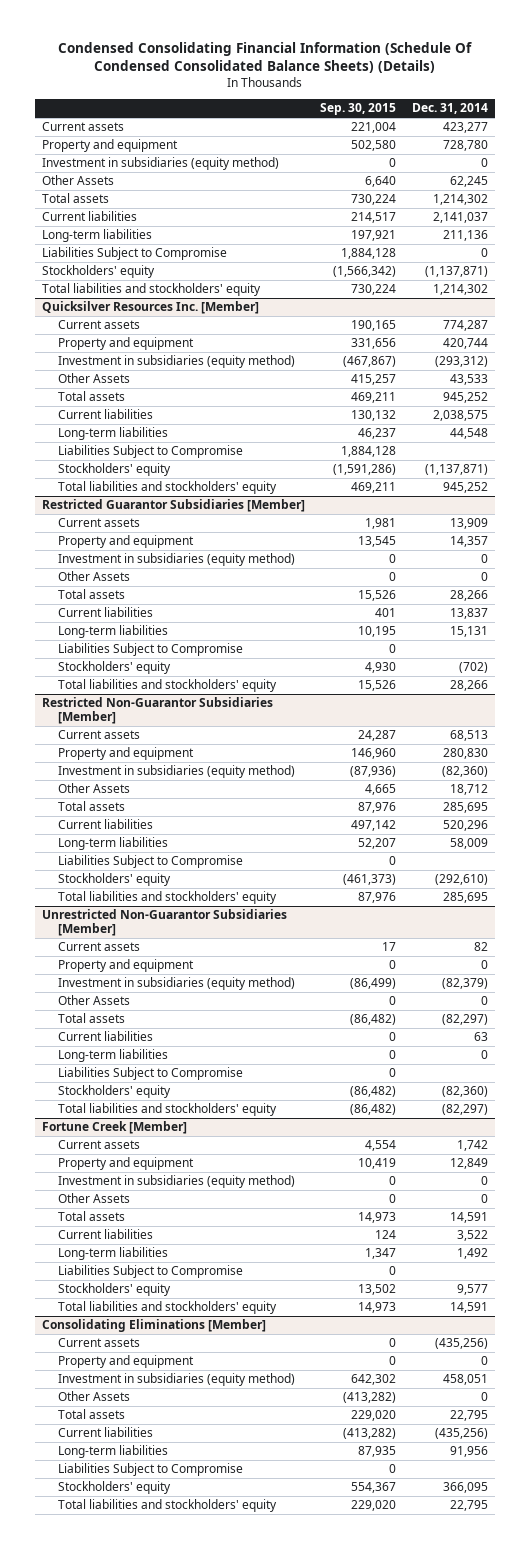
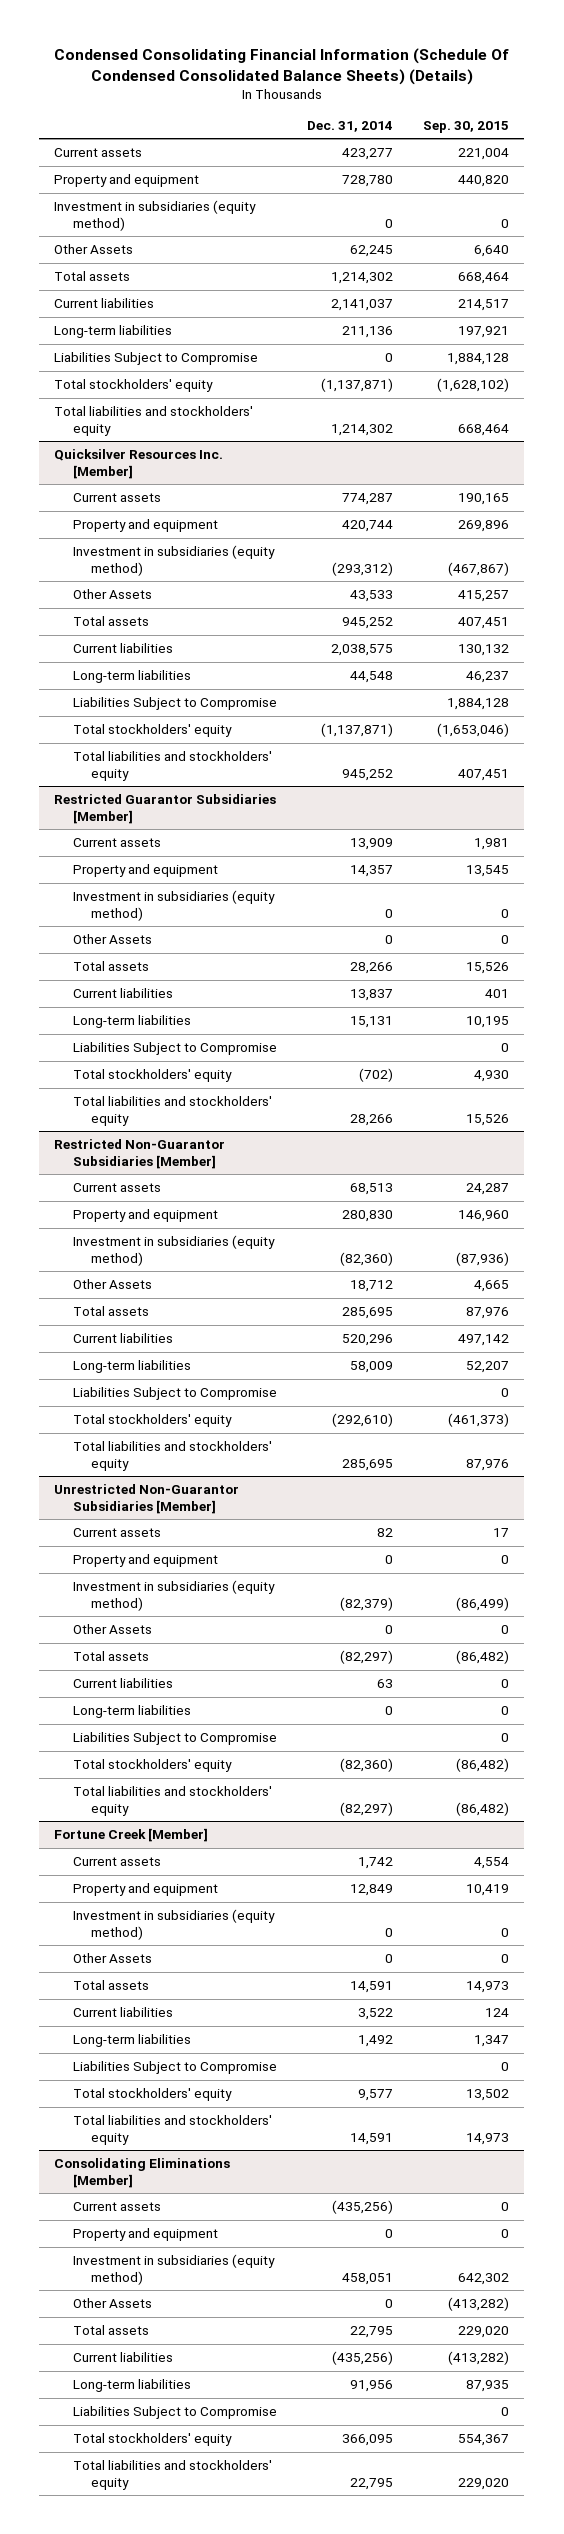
- | Sep. 30, 2015 | Dec. 31, 2014
+ | Dec. 31, 2014 | Sep. 30, 2015
- Property and equipment | 502,580 | 728,780
+ Property and equipment | 728,780 | 440,820
- Total assets | 730,224 | 1,214,302
+ Total assets | 1,214,302 | 668,464
- Stockholders' equity | (1,566,342) | (1,137,871)
- Total liabilities and stockholders' equity | 730,224 | 1,214,302
+ Total stockholders' equity | (1,137,871) | (1,628,102)
+ Total liabilities and stockholders' equity | 1,214,302 | 668,464
@ Quicksilver Resources Inc. [Member]
- Property and equipment | 331,656 | 420,744
+ Property and equipment | 420,744 | 269,896
- Total assets | 469,211 | 945,252
+ Total assets | 945,252 | 407,451
- Stockholders' equity | (1,591,286) | (1,137,871)
- Total liabilities and stockholders' equity | 469,211 | 945,252
+ Total stockholders' equity | (1,137,871) | (1,653,046)
+ Total liabilities and stockholders' equity | 945,252 | 407,451
@ Restricted Guarantor Subsidiaries [Member]
- Stockholders' equity | 4,930 | (702)
+ Total stockholders' equity | (702) | 4,930
@ Restricted Non-Guarantor Subsidiaries [Member]
- Stockholders' equity | (461,373) | (292,610)
+ Total stockholders' equity | (292,610) | (461,373)
@ Unrestricted Non-Guarantor Subsidiaries [Member]
- Stockholders' equity | (86,482) | (82,360)
+ Total stockholders' equity | (82,360) | (86,482)
@ Fortune Creek [Member]
- Stockholders' equity | 13,502 | 9,577
+ Total stockholders' equity | 9,577 | 13,502
@ Consolidating Eliminations [Member]
- Stockholders' equity | 554,367 | 366,095
+ Total stockholders' equity | 366,095 | 554,367

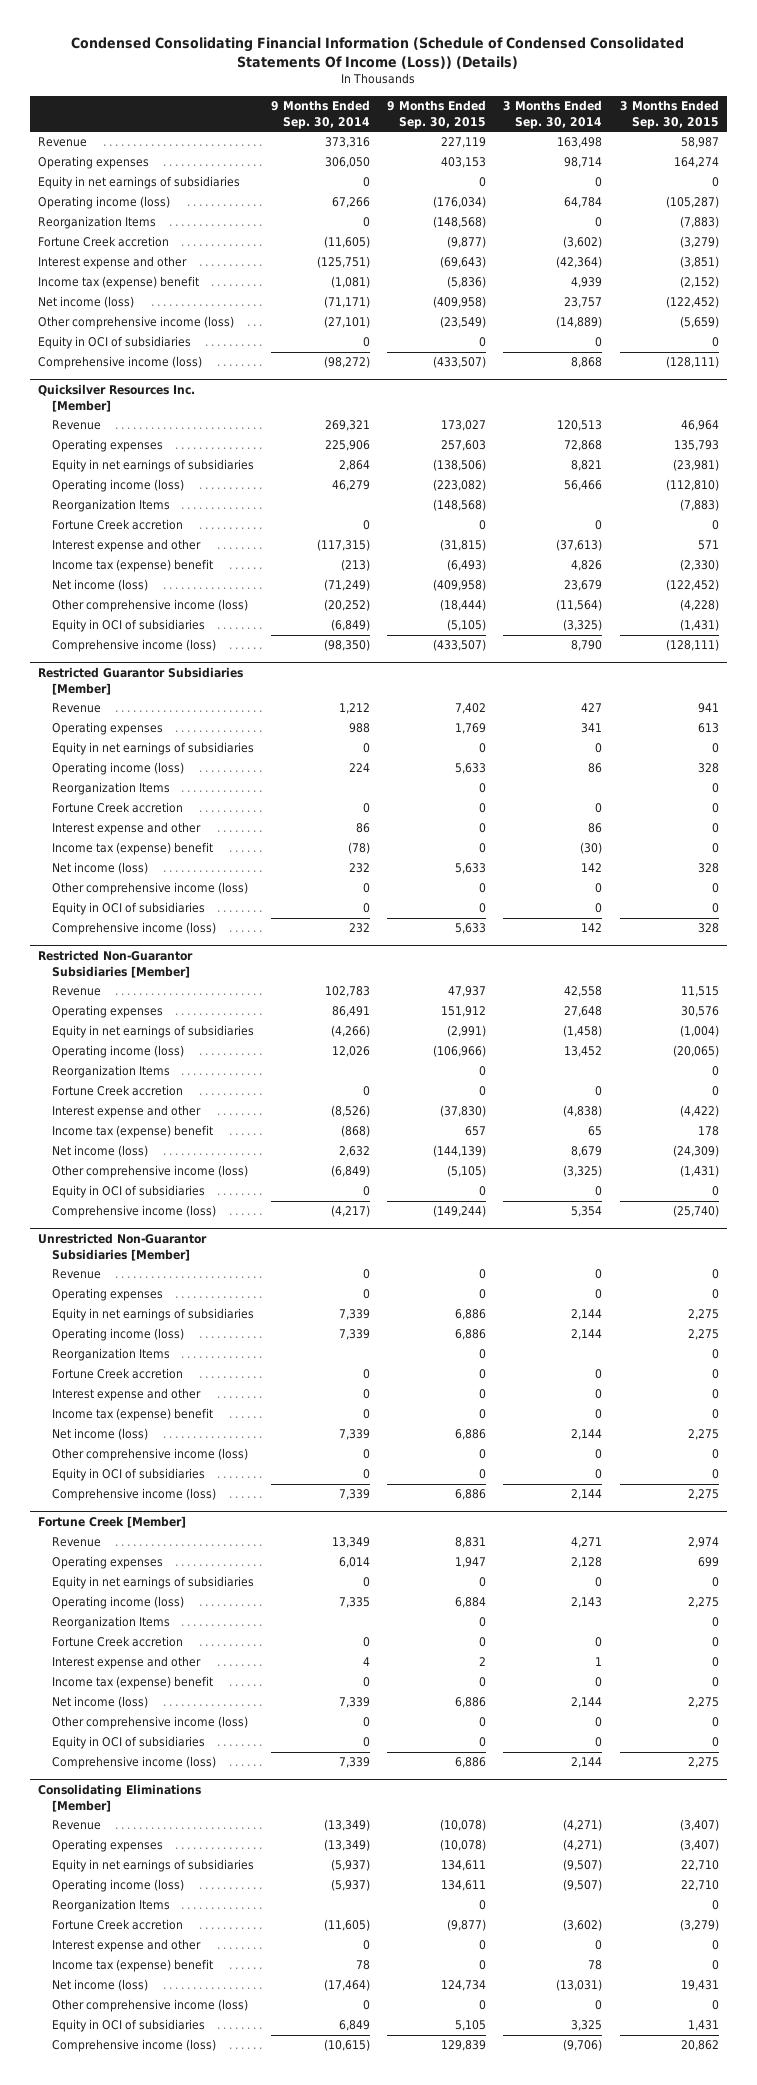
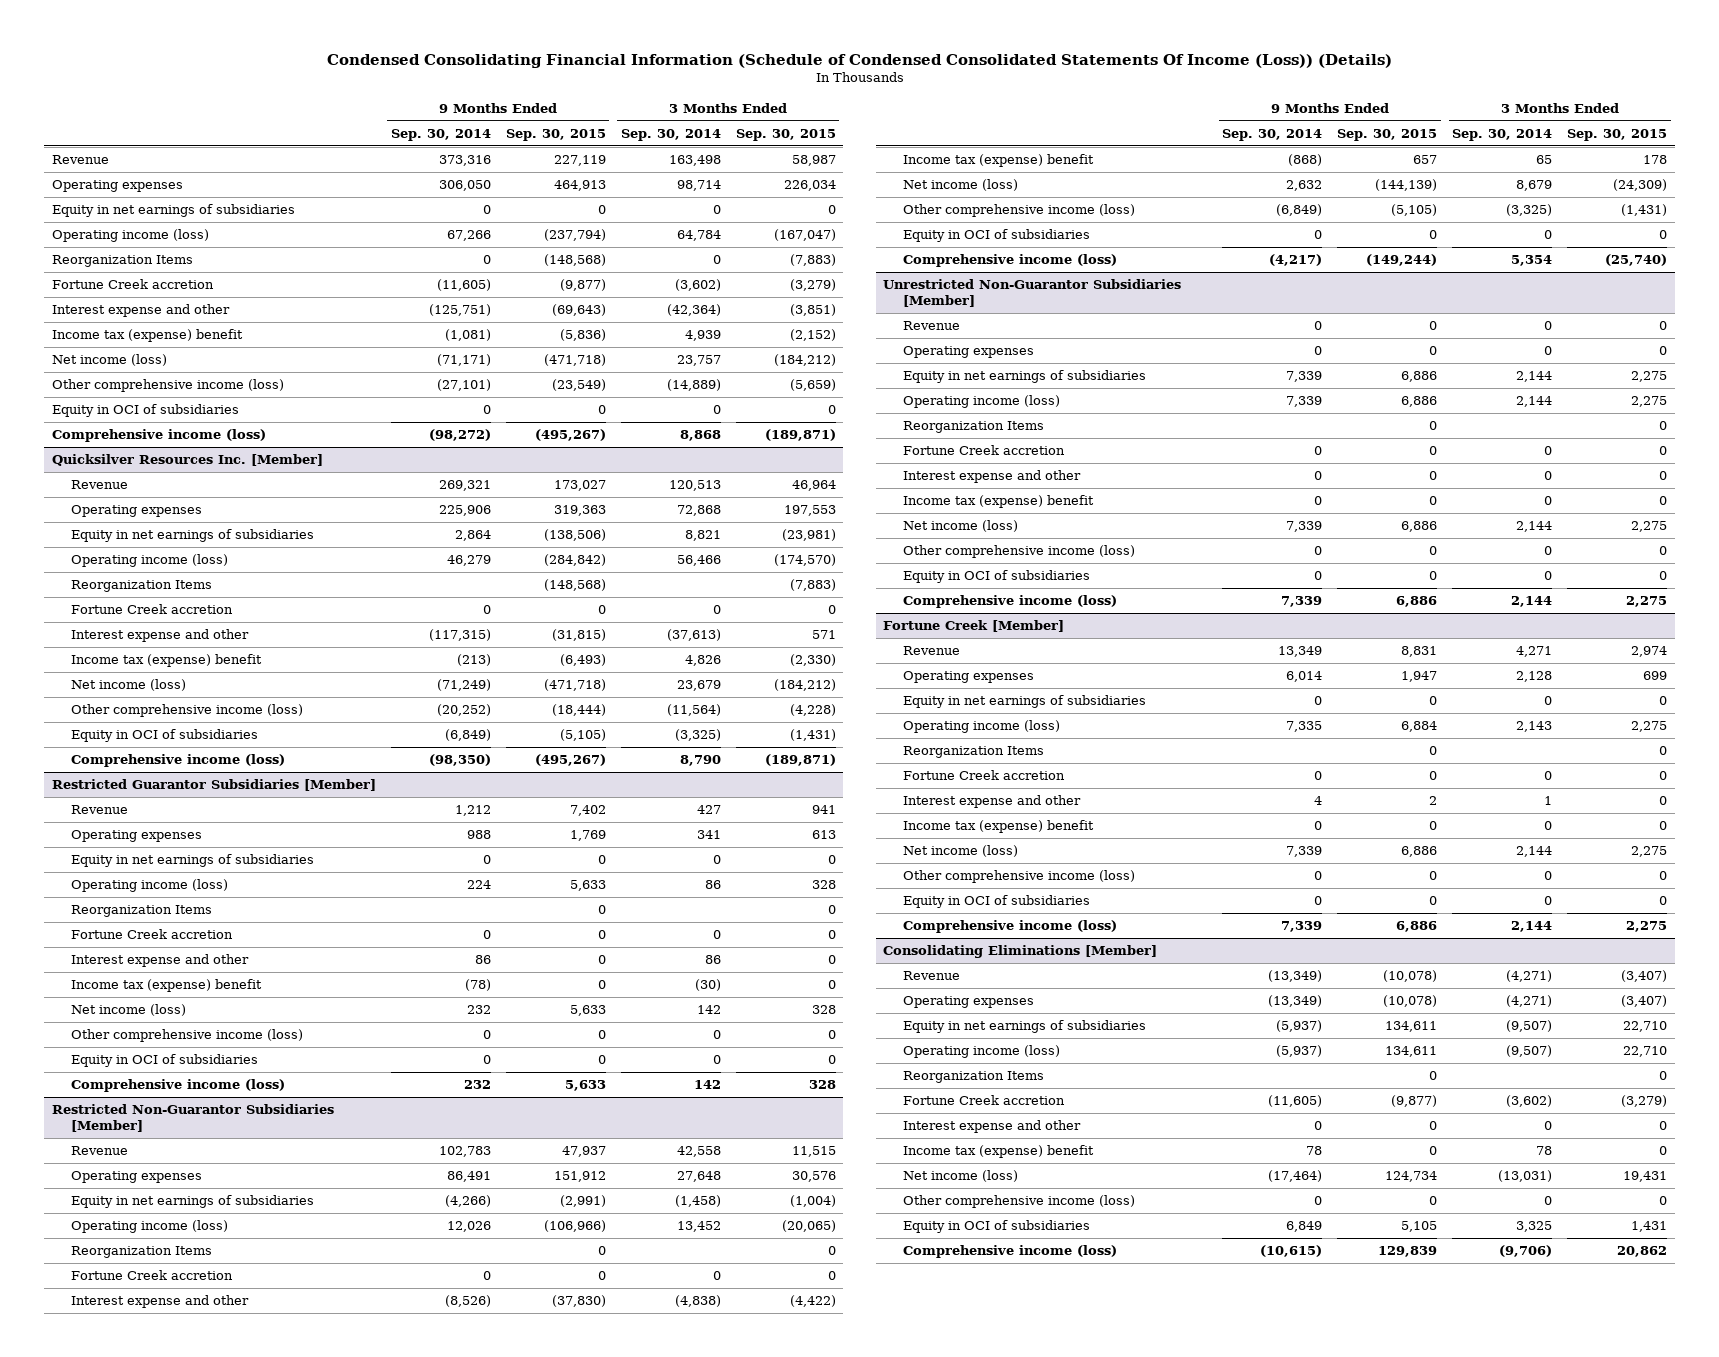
- Operating expenses | 306,050 | 403,153 | 98,714 | 164,274
+ Operating expenses | 306,050 | 464,913 | 98,714 | 226,034
- Operating income (loss) | 67,266 | (176,034) | 64,784 | (105,287)
+ Operating income (loss) | 67,266 | (237,794) | 64,784 | (167,047)
- Net income (loss) | (71,171) | (409,958) | 23,757 | (122,452)
+ Net income (loss) | (71,171) | (471,718) | 23,757 | (184,212)
- Comprehensive income (loss) | (98,272) | (433,507) | 8,868 | (128,111)
+ Comprehensive income (loss) | (98,272) | (495,267) | 8,868 | (189,871)
@ Quicksilver Resources Inc. [Member]
- Operating expenses | 225,906 | 257,603 | 72,868 | 135,793
+ Operating expenses | 225,906 | 319,363 | 72,868 | 197,553
- Operating income (loss) | 46,279 | (223,082) | 56,466 | (112,810)
+ Operating income (loss) | 46,279 | (284,842) | 56,466 | (174,570)
- Net income (loss) | (71,249) | (409,958) | 23,679 | (122,452)
+ Net income (loss) | (71,249) | (471,718) | 23,679 | (184,212)
- Comprehensive income (loss) | (98,350) | (433,507) | 8,790 | (128,111)
+ Comprehensive income (loss) | (98,350) | (495,267) | 8,790 | (189,871)

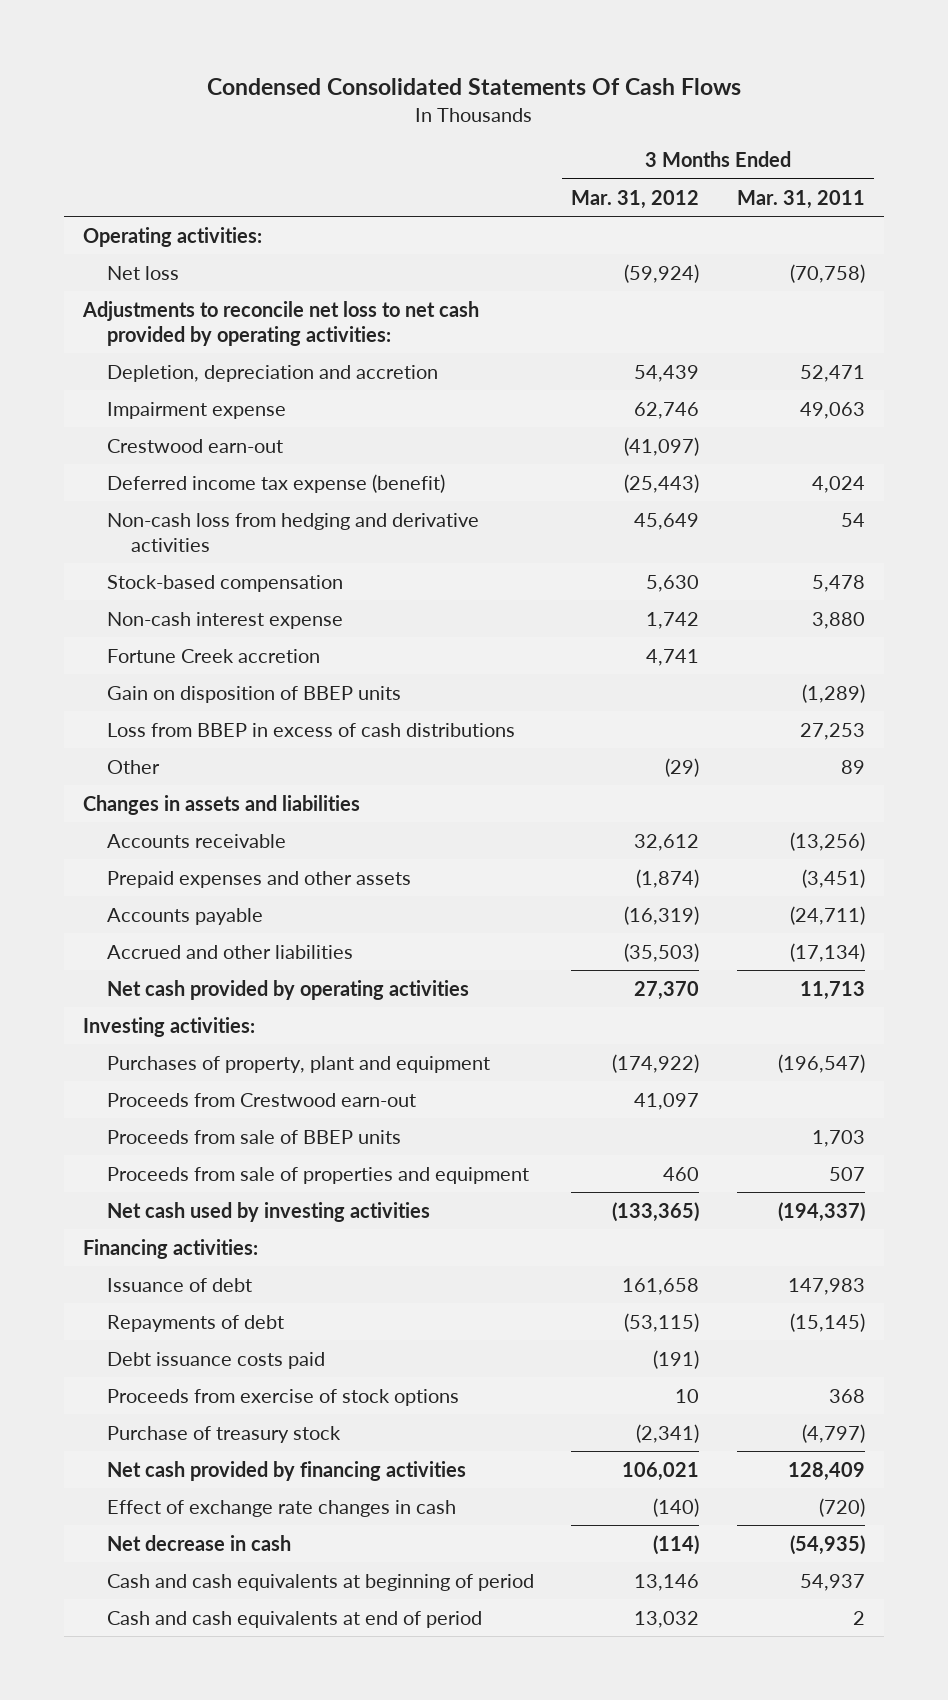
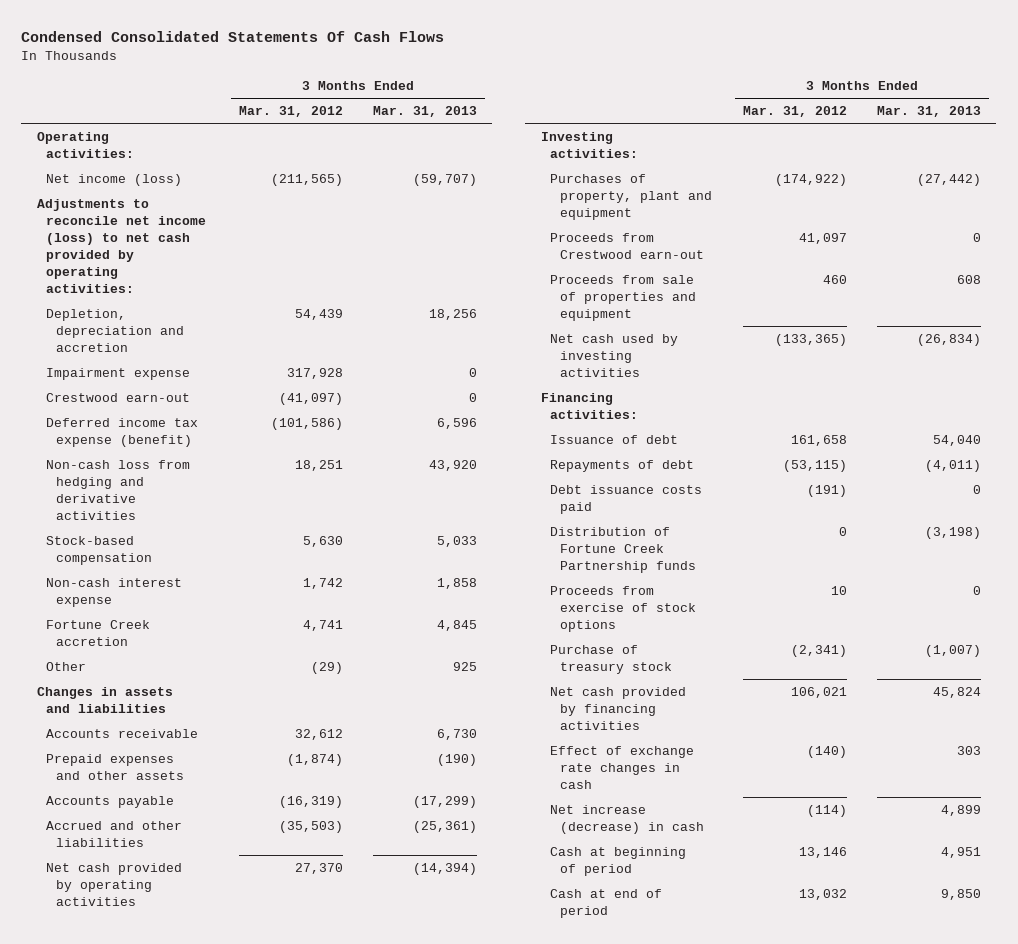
- | 3 Months Ended Mar. 31, 2012 | 3 Months Ended Mar. 31, 2011
+ | 3 Months Ended Mar. 31, 2012 | 3 Months Ended Mar. 31, 2013
- Net loss | (59,924) | (70,758)
- Adjustments to reconcile net loss to net cash provided by operating activities:
+ Net income (loss) | (211,565) | (59,707)
+ Adjustments to reconcile net income (loss) to net cash provided by operating activities:
- Impairment expense | 62,746 | 49,063
+ Impairment expense | 317,928 | 0
- Deferred income tax expense (benefit) | (25,443) | 4,024
- Non-cash loss from hedging and derivative activities | 45,649 | 54
+ Deferred income tax expense (benefit) | (101,586) | 6,596
+ Non-cash loss from hedging and derivative activities | 18,251 | 43,920
- Gain on disposition of BBEP units | | (1,289)
- Loss from BBEP in excess of cash distributions | | 27,253
- Proceeds from sale of BBEP units | | 1,703
+ Distribution of Fortune Creek Partnership funds | 0 | (3,198)
- Net decrease in cash | (114) | (54,935)
- Cash and cash equivalents at beginning of period | 13,146 | 54,937
- Cash and cash equivalents at end of period | 13,032 | 2
+ Net increase (decrease) in cash | (114) | 4,899
+ Cash at beginning of period | 13,146 | 4,951
+ Cash at end of period | 13,032 | 9,850

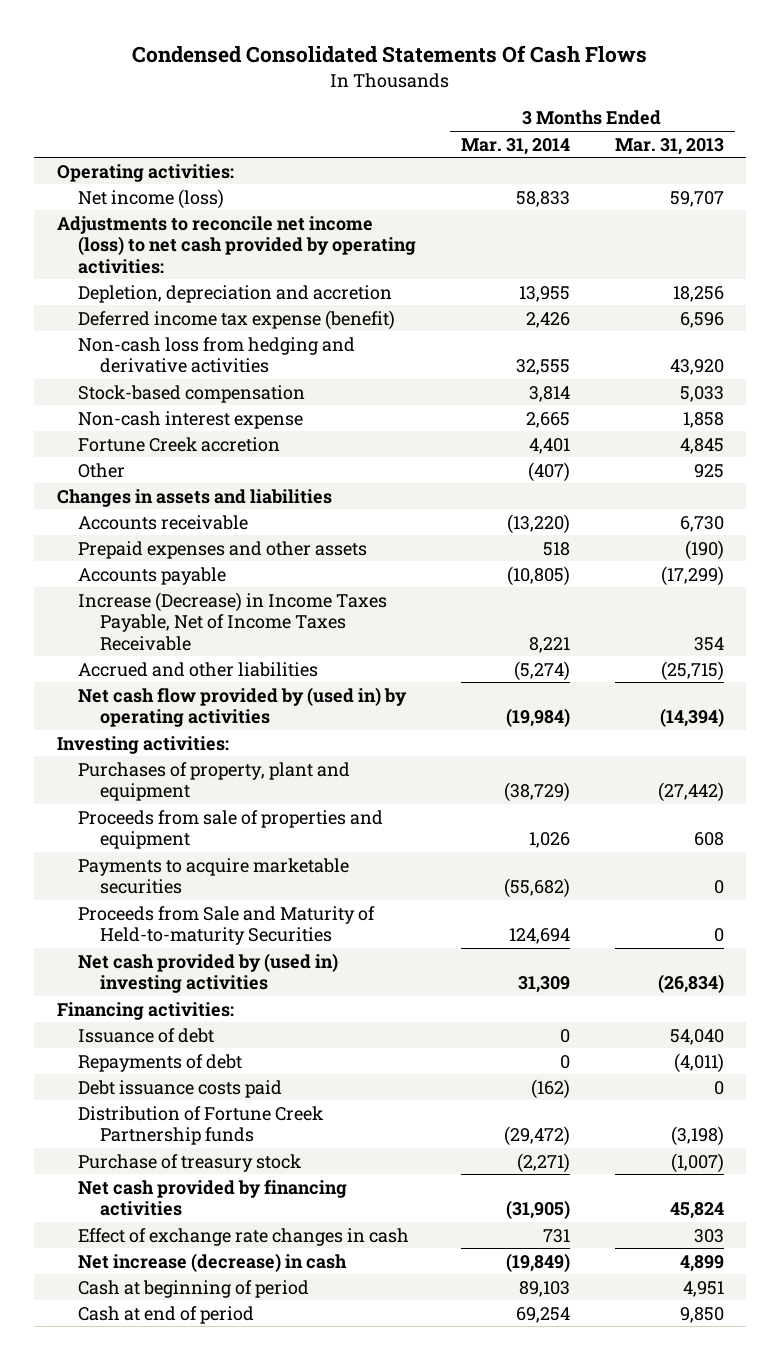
- | 3 Months Ended Mar. 31, 2012 | 3 Months Ended Mar. 31, 2013
+ | 3 Months Ended Mar. 31, 2014 | 3 Months Ended Mar. 31, 2013
- Net income (loss) | (211,565) | (59,707)
+ Net income (loss) | 58,833 | 59,707
- Impairment expense | 317,928 | 0
- Crestwood earn-out | (41,097) | 0
- Accrued and other liabilities | (35,503) | (25,361)
- Net cash provided by operating activities | 27,370 | (14,394)
+ Increase (Decrease) in Income Taxes Payable, Net of Income Taxes Receivable | 8,221 | 354
+ Accrued and other liabilities | (5,274) | (25,715)
+ Net cash flow provided by (used in) by operating activities | (19,984) | (14,394)
- Proceeds from Crestwood earn-out | 41,097 | 0
- Net cash used by investing activities | (133,365) | (26,834)
+ Payments to acquire marketable securities | (55,682) | 0
+ Proceeds from Sale and Maturity of Held-to-maturity Securities | 124,694 | 0
+ Net cash provided by (used in) investing activities | 31,309 | (26,834)
- Proceeds from exercise of stock options | 10 | 0

